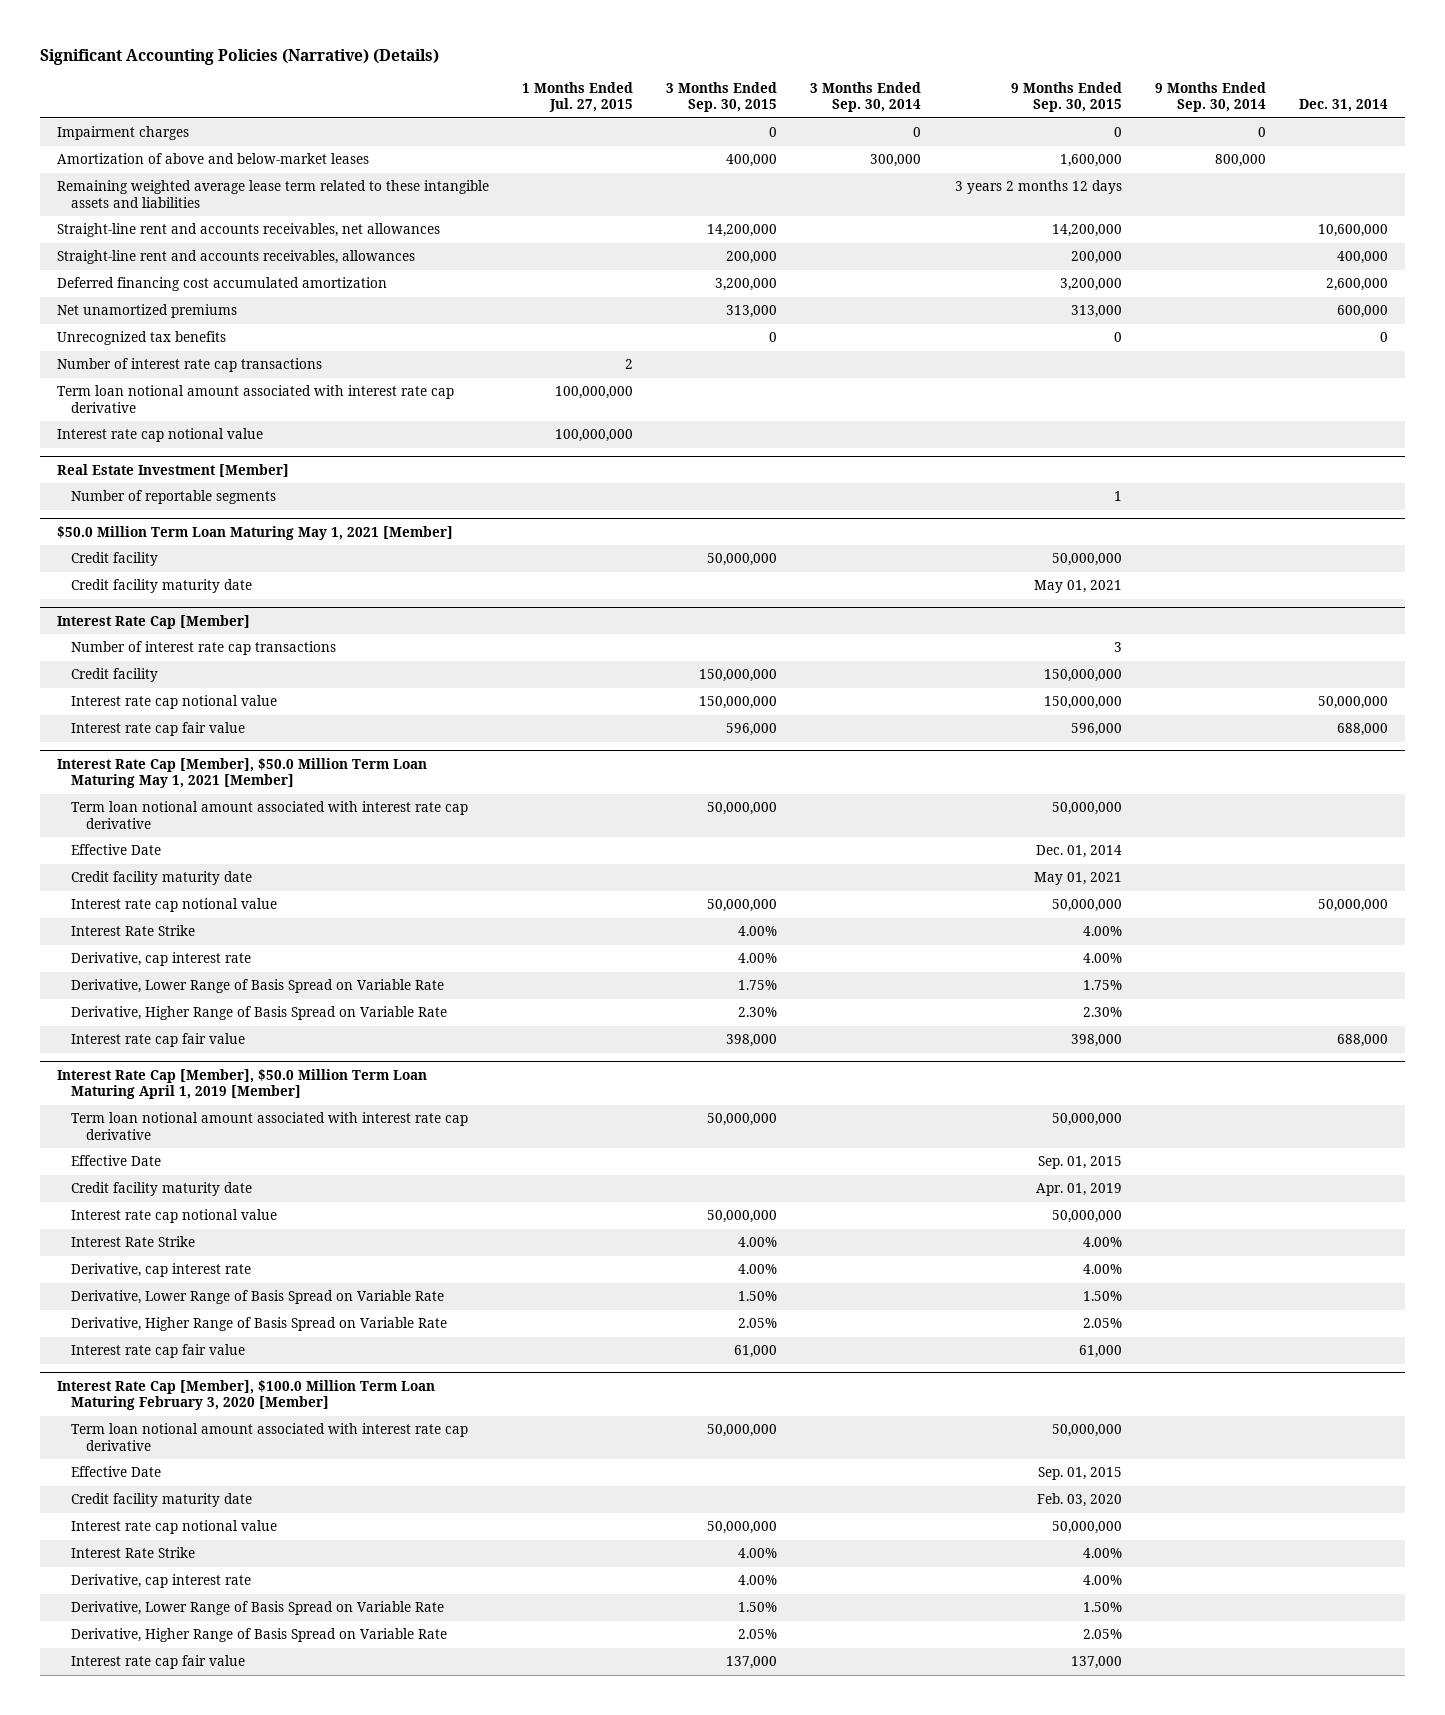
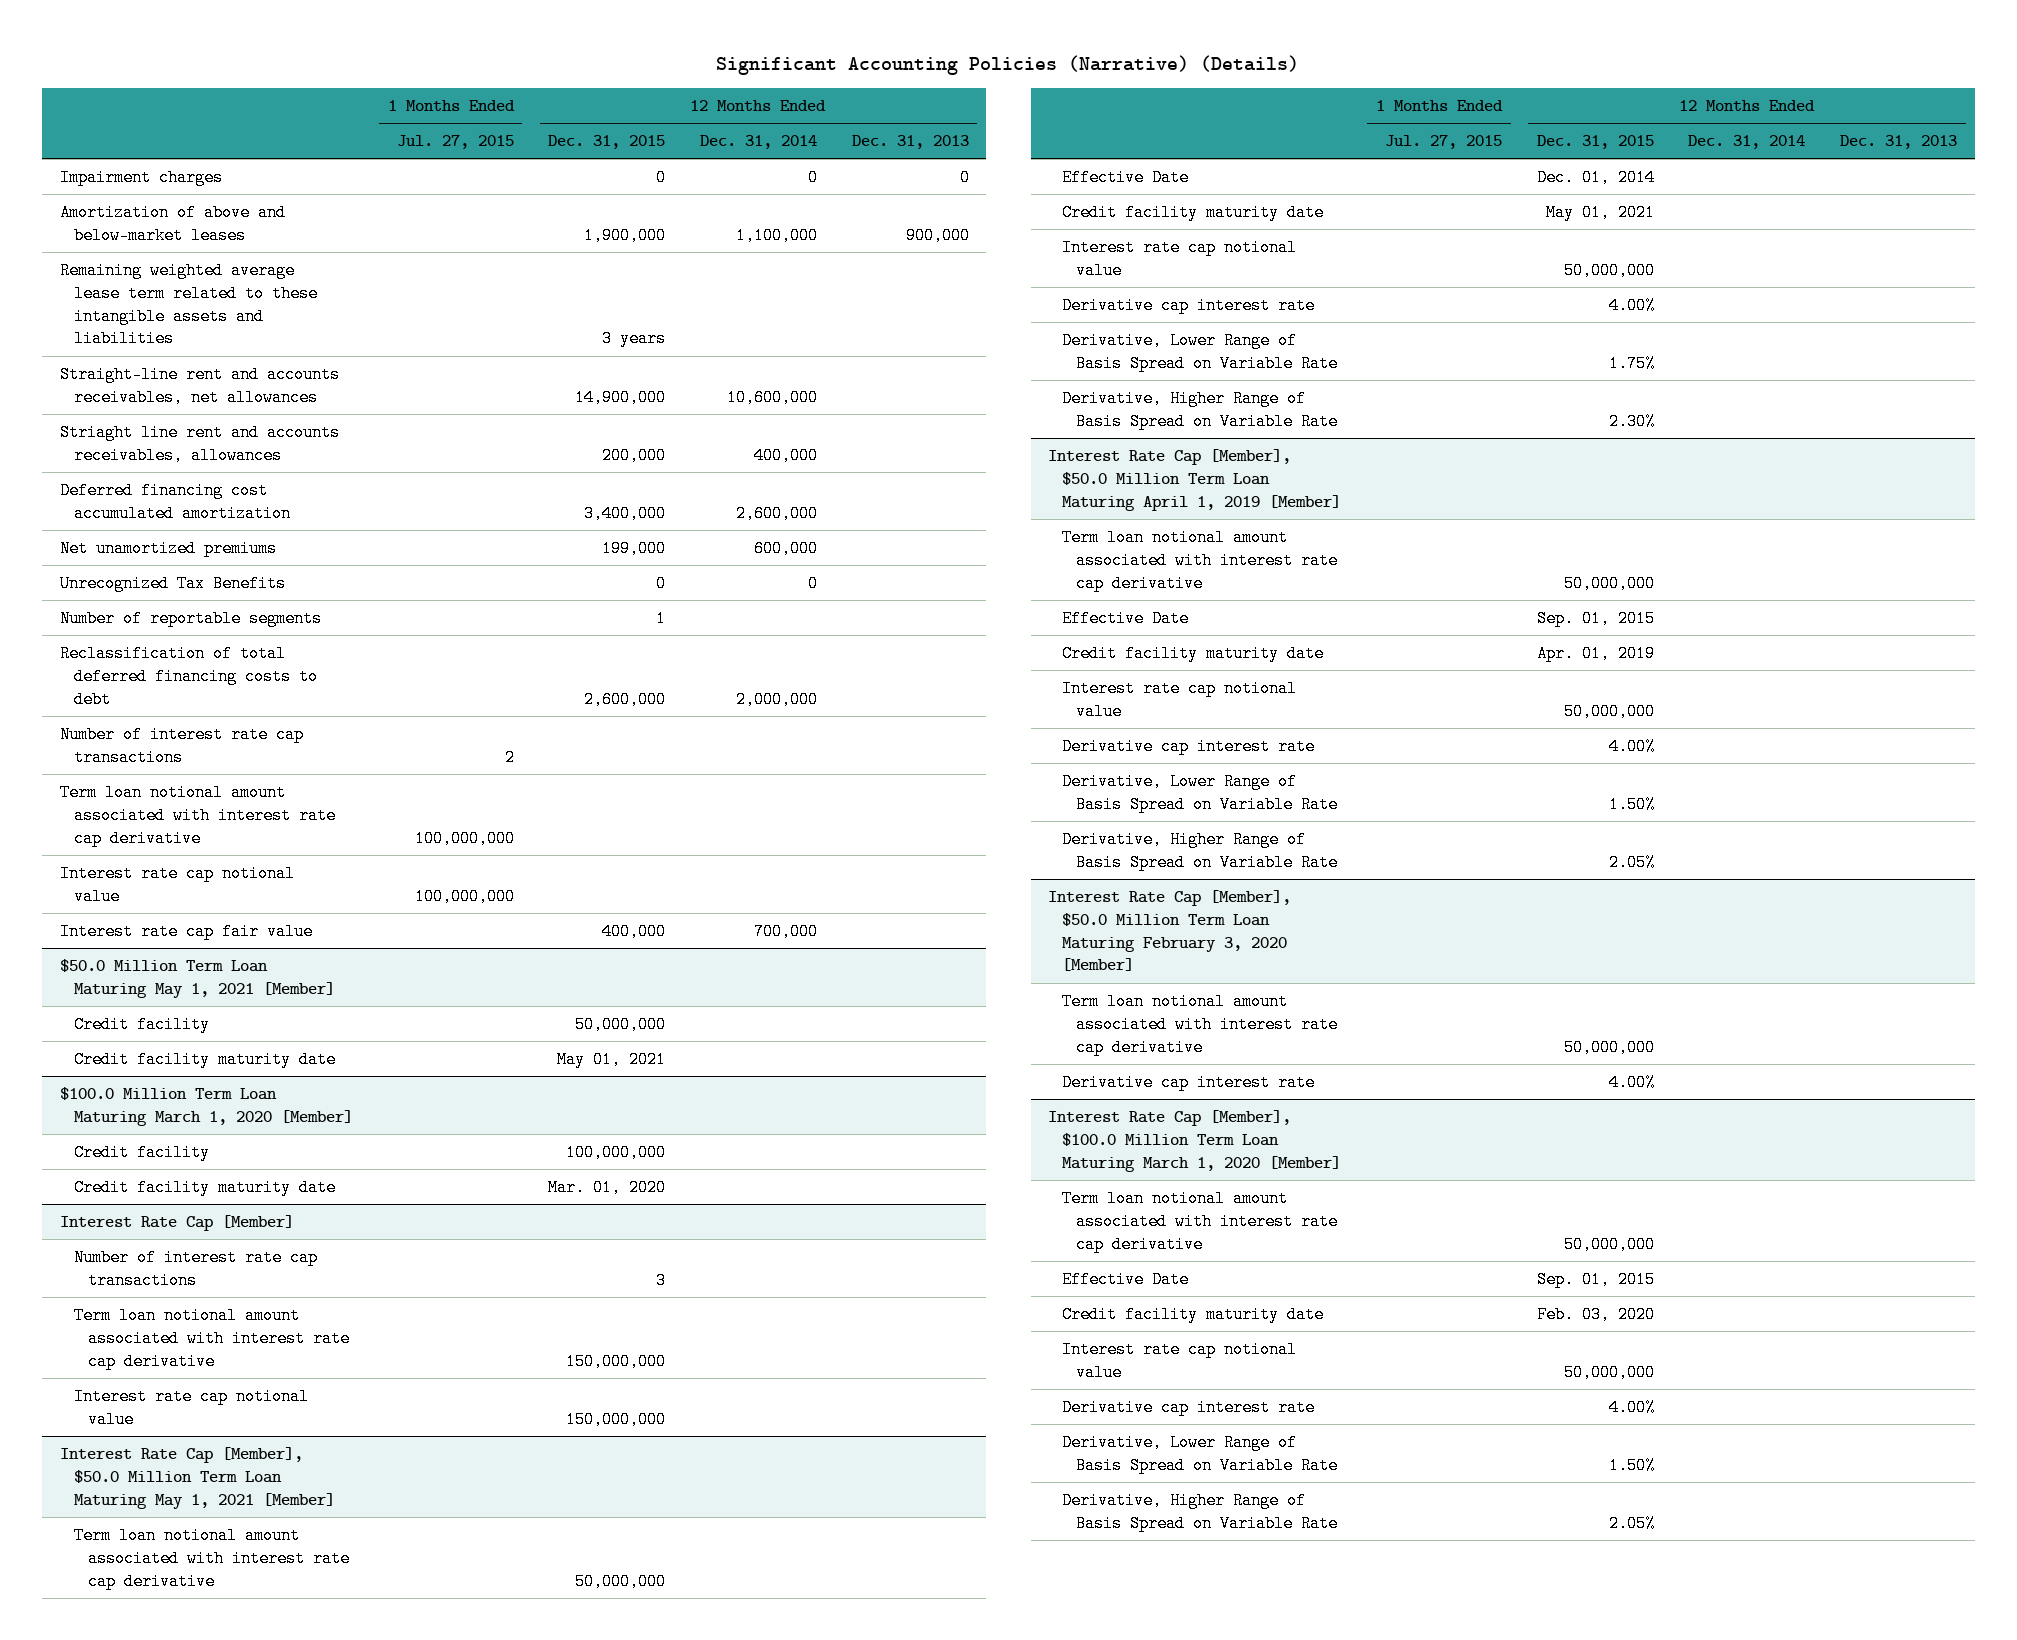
- | 1 Months Ended Jul. 27, 2015 | 3 Months Ended Sep. 30, 2015 | 3 Months Ended Sep. 30, 2014 | 9 Months Ended Sep. 30, 2015 | 9 Months Ended Sep. 30, 2014 | Dec. 31, 2014
+ | 1 Months Ended Jul. 27, 2015 | 12 Months Ended Dec. 31, 2015 | 12 Months Ended Dec. 31, 2014 | 12 Months Ended Dec. 31, 2013
- Straight-line rent and accounts receivables, allowances | | 200,000 | | 200,000 | | 400,000
+ Striaght line rent and accounts receivables, allowances | | 200,000 | 400,000 |
- Unrecognized tax benefits | | 0 | | 0 | | 0
+ Unrecognized Tax Benefits | | 0 | 0 |
+ Number of reportable segments | | 1 | |
+ Reclassification of total deferred financing costs to debt | | 2,600,000 | 2,000,000 |
- Real Estate Investment [Member]
- Number of reportable segments | | | | 1 | |
+ Interest rate cap fair value | | 400,000 | 700,000 |
+ $100.0 Million Term Loan Maturing March 1, 2020 [Member]
+ Credit facility | | 100,000,000 | |
+ Credit facility maturity date | | Mar. 01, 2020 | |
@ Interest Rate Cap [Member]
- Credit facility | | 150,000,000 | | 150,000,000 | |
+ Term loan notional amount associated with interest rate cap derivative | | 150,000,000 | |
- Interest rate cap fair value | | 596,000 | | 596,000 | | 688,000
@ Interest Rate Cap [Member], $50.0 Million Term Loan Maturing May 1, 2021 [Member]
- Interest Rate Strike | | 4.00% | | 4.00% | |
- Derivative, cap interest rate | | 4.00% | | 4.00% | |
+ Derivative cap interest rate | | 4.00% | |
- Interest rate cap fair value | | 398,000 | | 398,000 | | 688,000
@ Interest Rate Cap [Member], $50.0 Million Term Loan Maturing April 1, 2019 [Member]
- Interest Rate Strike | | 4.00% | | 4.00% | |
- Derivative, cap interest rate | | 4.00% | | 4.00% | |
+ Derivative cap interest rate | | 4.00% | |
- Interest rate cap fair value | | 61,000 | | 61,000 | |
- Interest Rate Cap [Member], $100.0 Million Term Loan Maturing February 3, 2020 [Member]
+ Interest Rate Cap [Member], $50.0 Million Term Loan Maturing February 3, 2020 [Member]
- Effective Date | | | | Sep. 01, 2015 | |
- Credit facility maturity date | | | | Feb. 03, 2020 | |
- Interest rate cap notional value | | 50,000,000 | | 50,000,000 | |
- Interest Rate Strike | | 4.00% | | 4.00% | |
- Derivative, cap interest rate | | 4.00% | | 4.00% | |
- Derivative, Lower Range of Basis Spread on Variable Rate | | 1.50% | | 1.50% | |
- Derivative, Higher Range of Basis Spread on Variable Rate | | 2.05% | | 2.05% | |
- Interest rate cap fair value | | 137,000 | | 137,000 | |
+ Derivative cap interest rate | | 4.00% | |
+ Interest Rate Cap [Member], $100.0 Million Term Loan Maturing March 1, 2020 [Member]
+ Term loan notional amount associated with interest rate cap derivative | | 50,000,000 | |
+ Effective Date | | Sep. 01, 2015 | |
+ Credit facility maturity date | | Feb. 03, 2020 | |
+ Interest rate cap notional value | | 50,000,000 | |
+ Derivative cap interest rate | | 4.00% | |
+ Derivative, Lower Range of Basis Spread on Variable Rate | | 1.50% | |
+ Derivative, Higher Range of Basis Spread on Variable Rate | | 2.05% | |

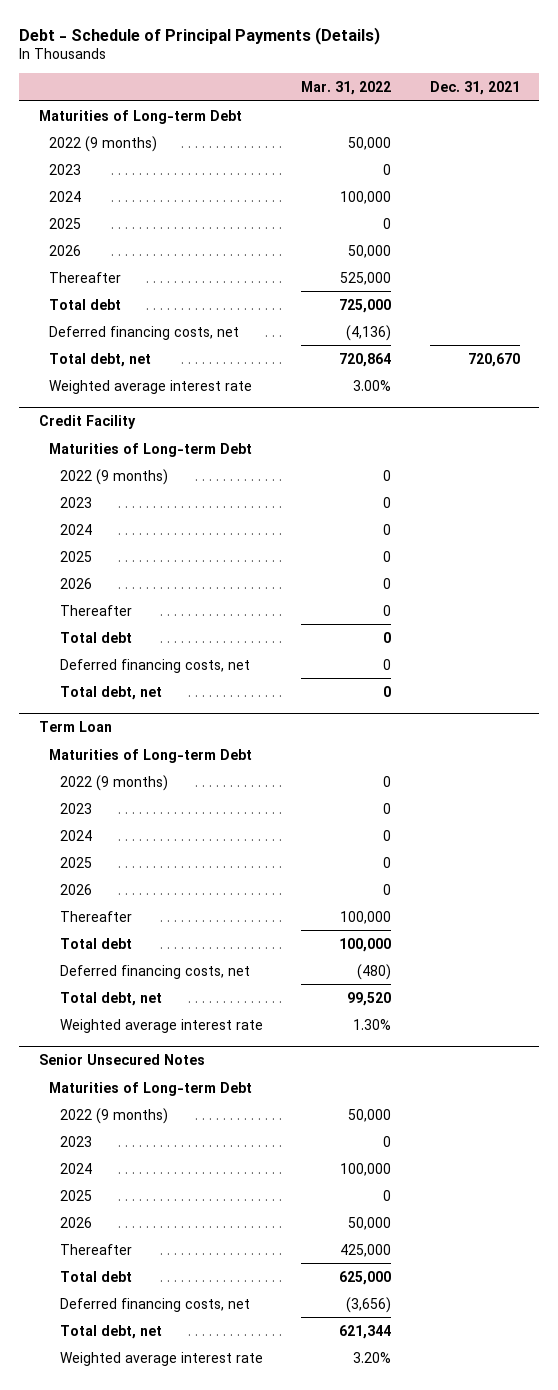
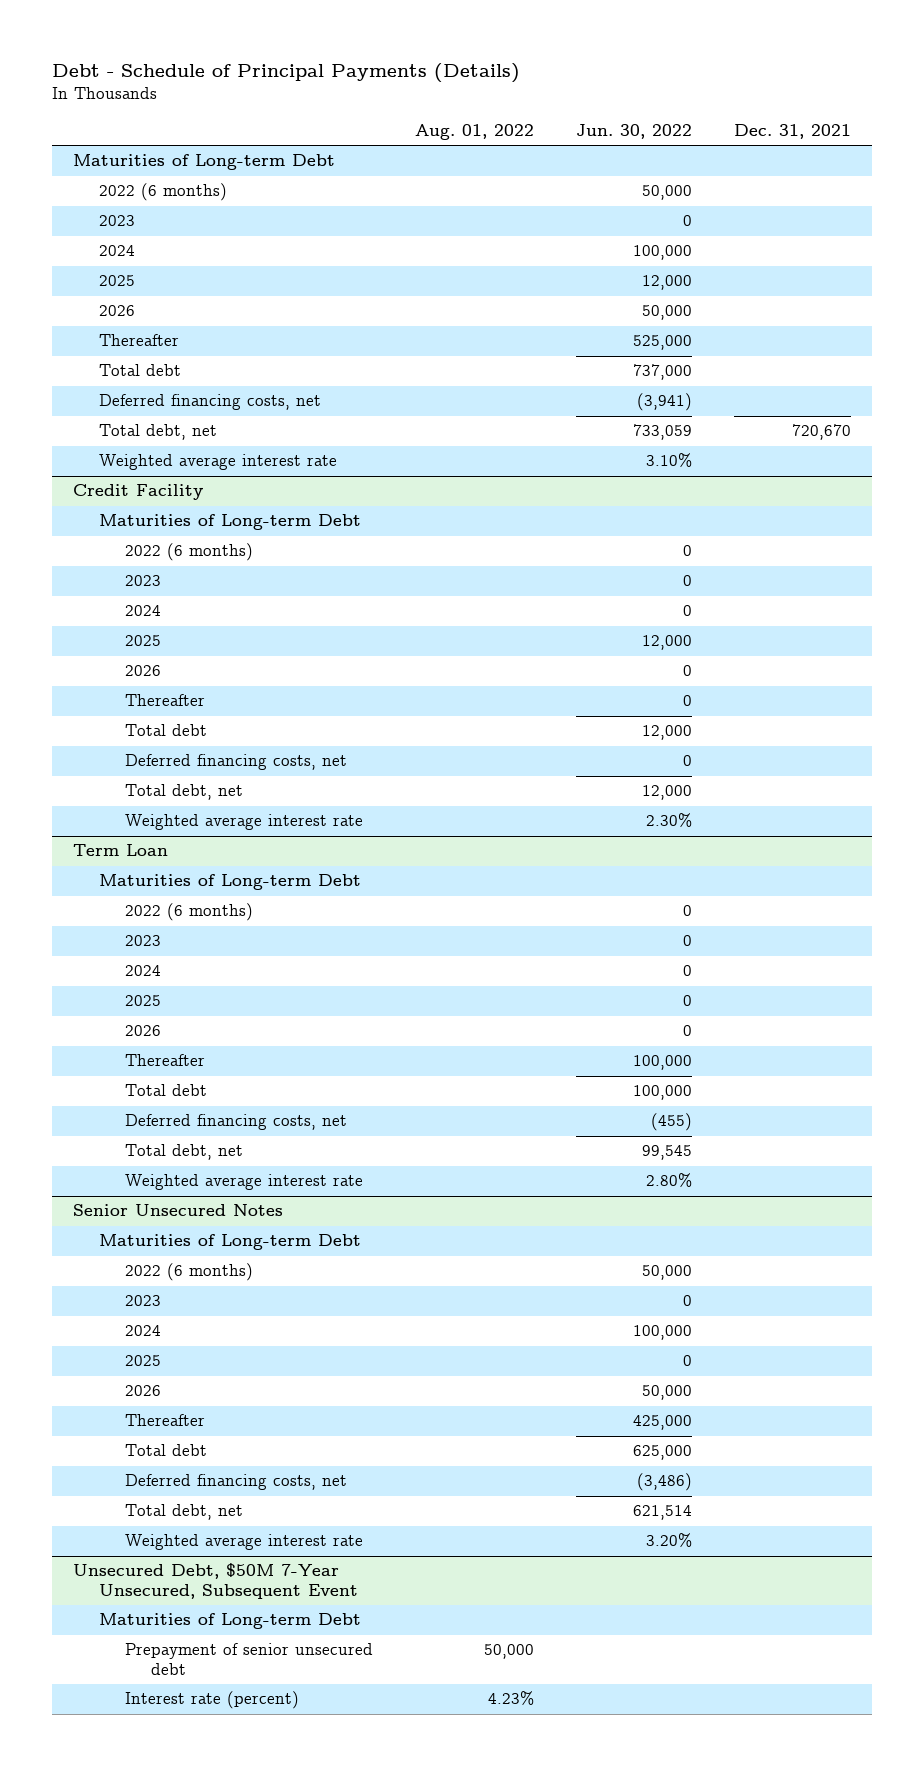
- | Mar. 31, 2022 | Dec. 31, 2021
+ | Aug. 01, 2022 | Jun. 30, 2022 | Dec. 31, 2021
- 2022 (9 months) | 50,000 |
+ 2022 (6 months) | | 50,000 |
@ Credit Facility
- 2022 (9 months) | 0 |
+ 2022 (6 months) | | 0 |
+ Weighted average interest rate | | 2.30% |
@ Term Loan
- 2022 (9 months) | 0 |
+ 2022 (6 months) | | 0 |
@ Senior Unsecured Notes
- 2022 (9 months) | 50,000 |
+ 2022 (6 months) | | 50,000 |
+ Unsecured Debt, $50M 7-Year Unsecured, Subsequent Event
+ Maturities of Long-term Debt
+ Prepayment of senior unsecured debt | 50,000 | |
+ Interest rate (percent) | 4.23% | |

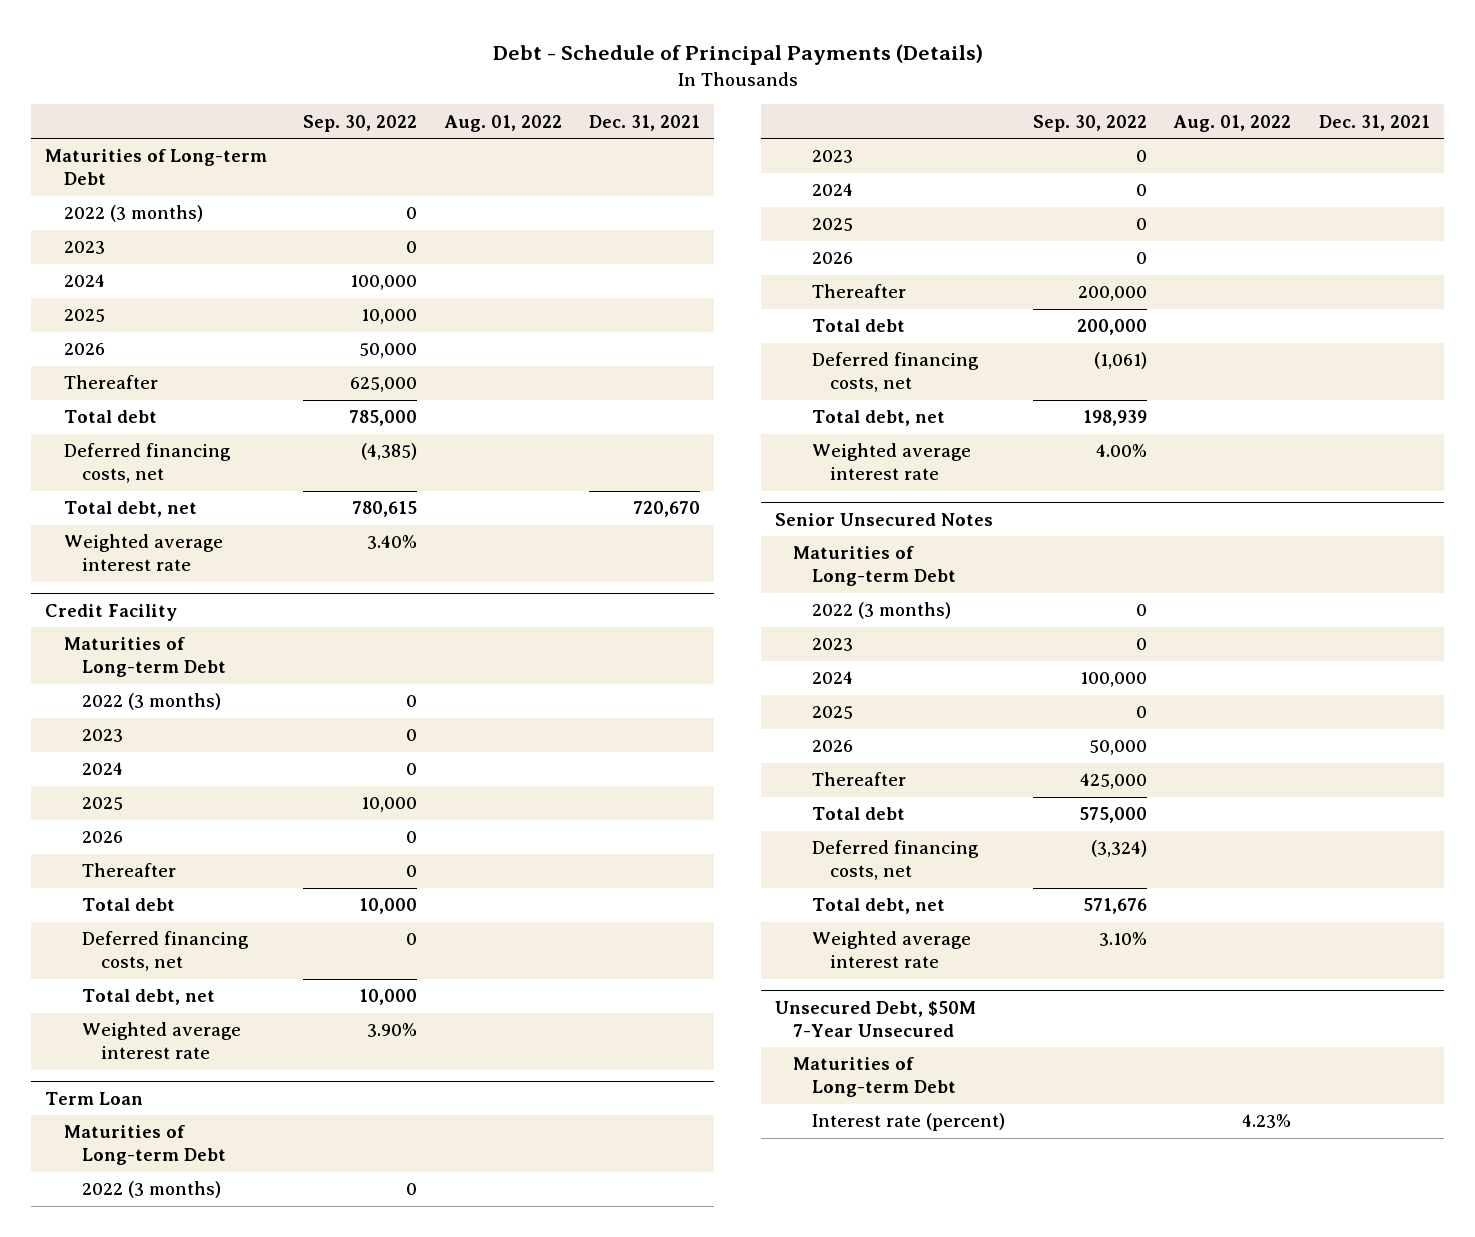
- | Aug. 01, 2022 | Jun. 30, 2022 | Dec. 31, 2021
+ | Sep. 30, 2022 | Aug. 01, 2022 | Dec. 31, 2021
- 2022 (6 months) | | 50,000 |
+ 2022 (3 months) | 0 | |
@ Credit Facility
- 2022 (6 months) | | 0 |
+ 2022 (3 months) | 0 | |
@ Term Loan
- 2022 (6 months) | | 0 |
+ 2022 (3 months) | 0 | |
@ Senior Unsecured Notes
- 2022 (6 months) | | 50,000 |
+ 2022 (3 months) | 0 | |
- Unsecured Debt, $50M 7-Year Unsecured, Subsequent Event
+ Unsecured Debt, $50M 7-Year Unsecured
- Prepayment of senior unsecured debt | 50,000 | |

